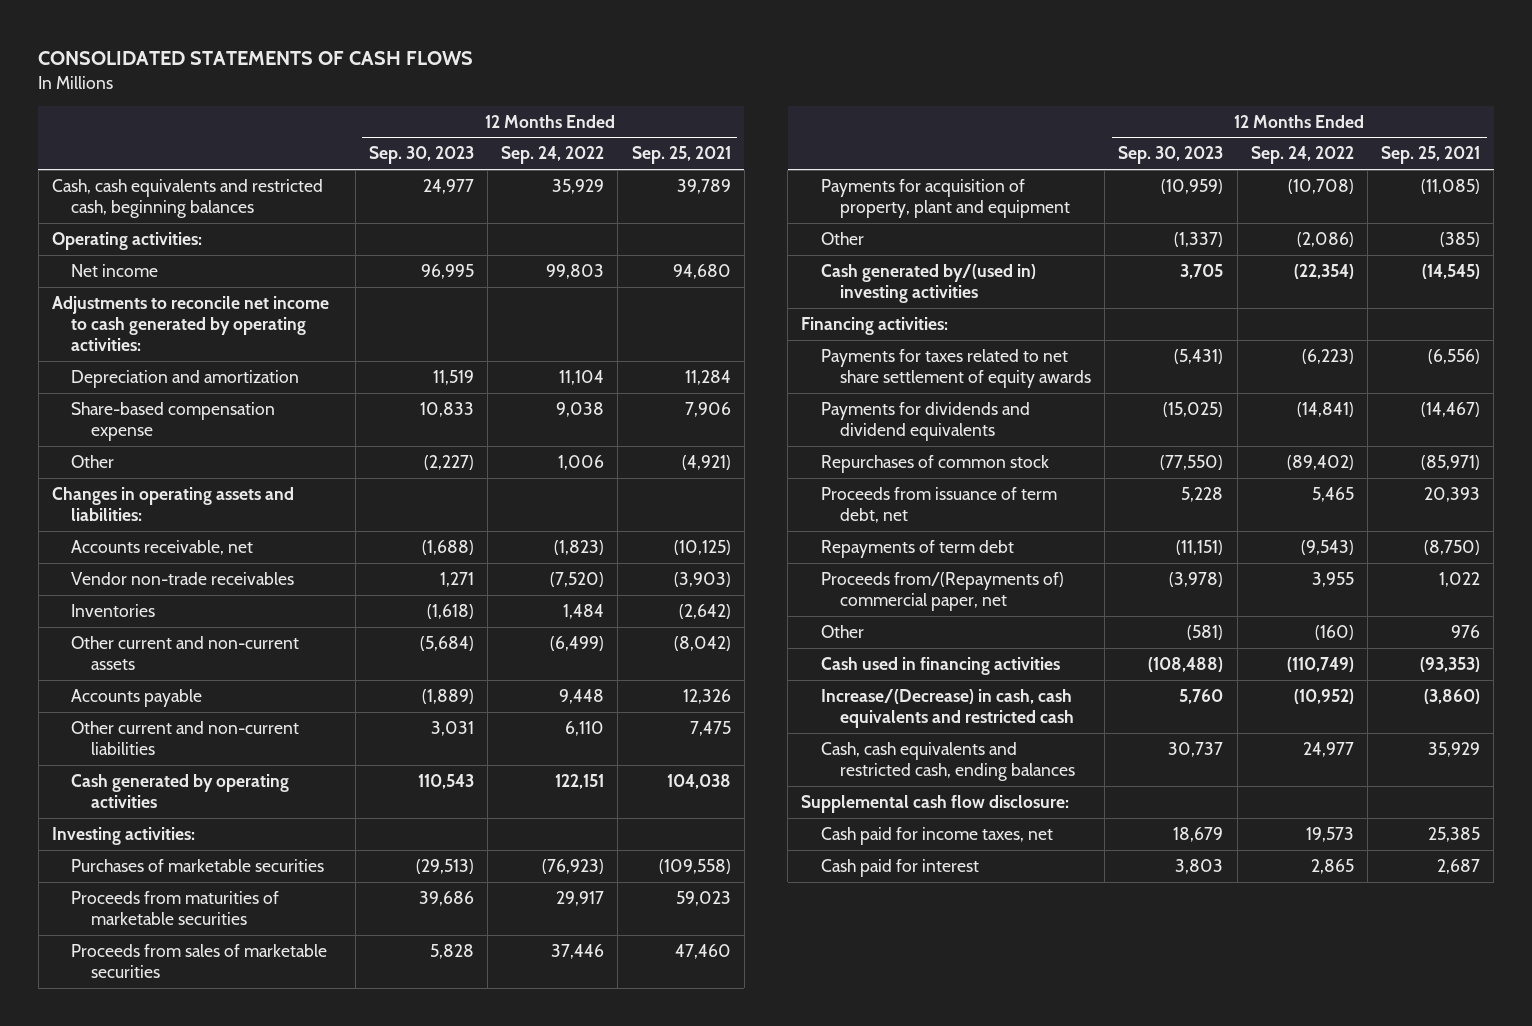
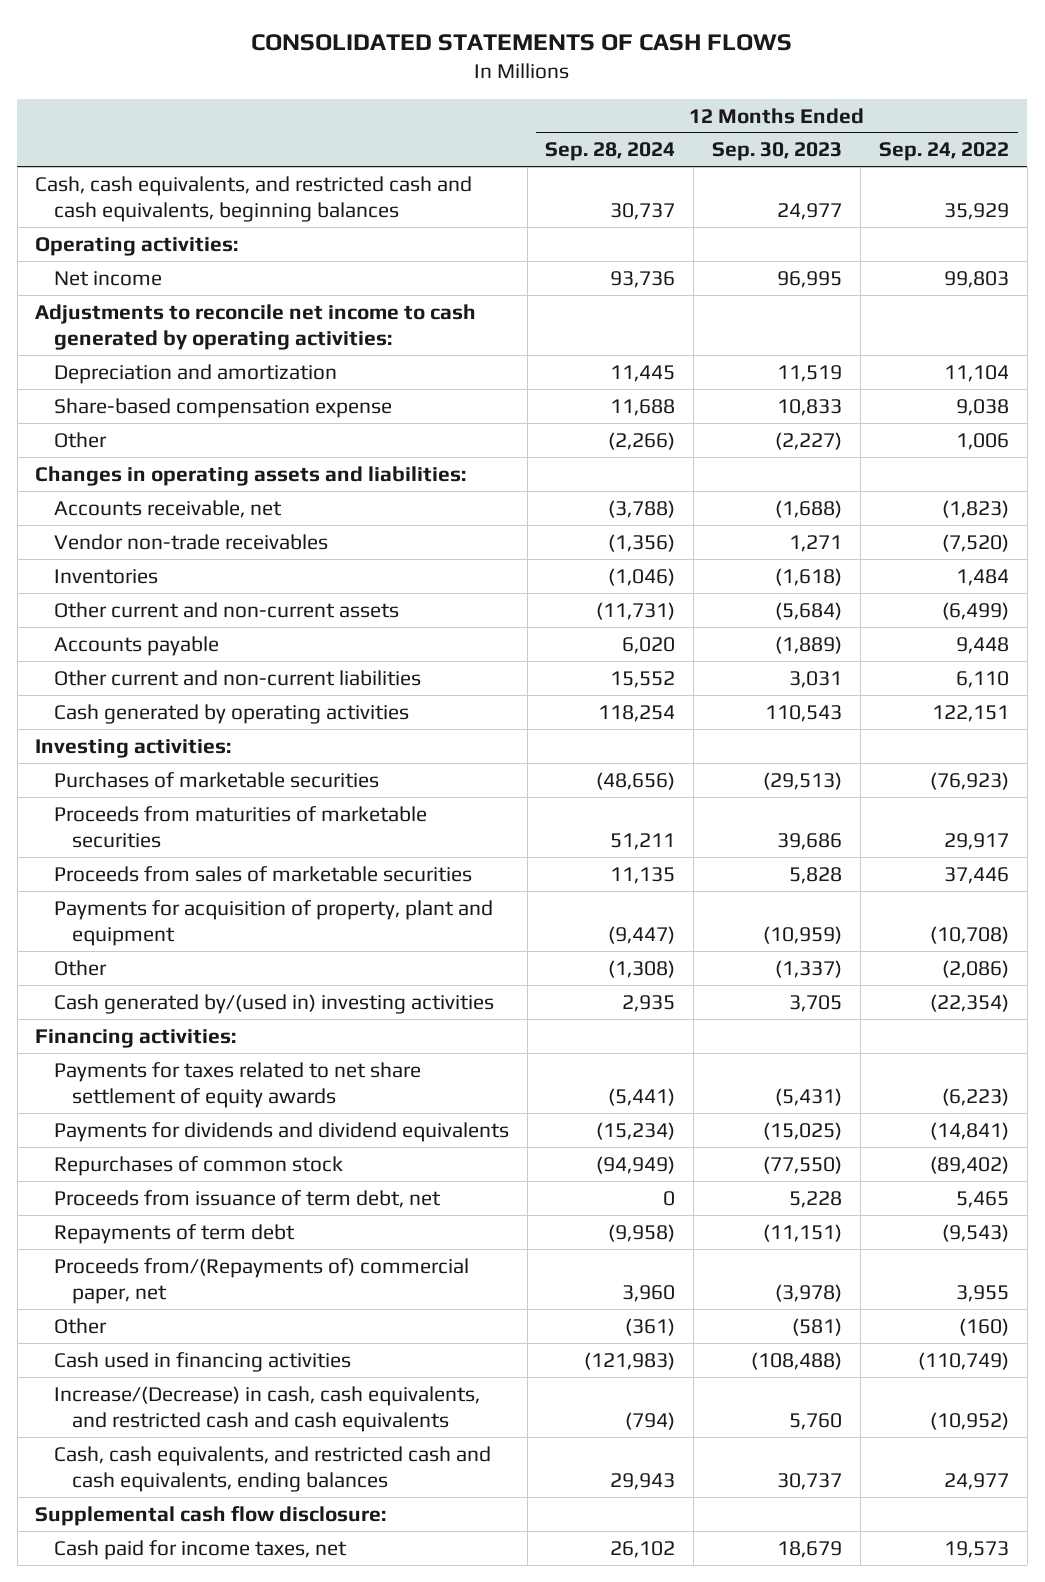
- | 12 Months Ended Sep. 30, 2023 | 12 Months Ended Sep. 24, 2022 | 12 Months Ended Sep. 25, 2021
+ | 12 Months Ended Sep. 28, 2024 | 12 Months Ended Sep. 30, 2023 | 12 Months Ended Sep. 24, 2022
- Cash, cash equivalents and restricted cash, beginning balances | 24,977 | 35,929 | 39,789
+ Cash, cash equivalents, and restricted cash and cash equivalents, beginning balances | 30,737 | 24,977 | 35,929
- Increase/(Decrease) in cash, cash equivalents and restricted cash | 5,760 | (10,952) | (3,860)
- Cash, cash equivalents and restricted cash, ending balances | 30,737 | 24,977 | 35,929
+ Increase/(Decrease) in cash, cash equivalents, and restricted cash and cash equivalents | (794) | 5,760 | (10,952)
+ Cash, cash equivalents, and restricted cash and cash equivalents, ending balances | 29,943 | 30,737 | 24,977
- Cash paid for interest | 3,803 | 2,865 | 2,687

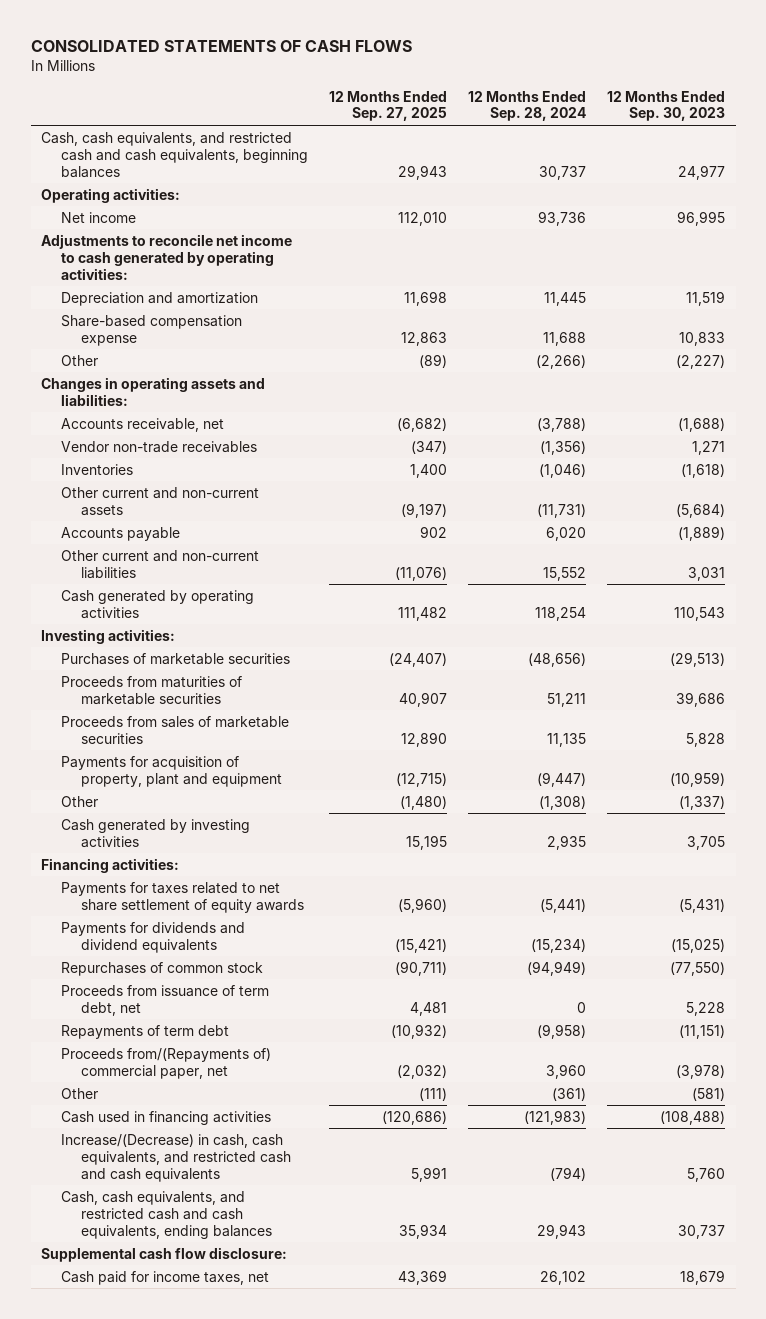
- | 12 Months Ended Sep. 28, 2024 | 12 Months Ended Sep. 30, 2023 | 12 Months Ended Sep. 24, 2022
+ | 12 Months Ended Sep. 27, 2025 | 12 Months Ended Sep. 28, 2024 | 12 Months Ended Sep. 30, 2023
- Cash generated by/(used in) investing activities | 2,935 | 3,705 | (22,354)
+ Cash generated by investing activities | 15,195 | 2,935 | 3,705

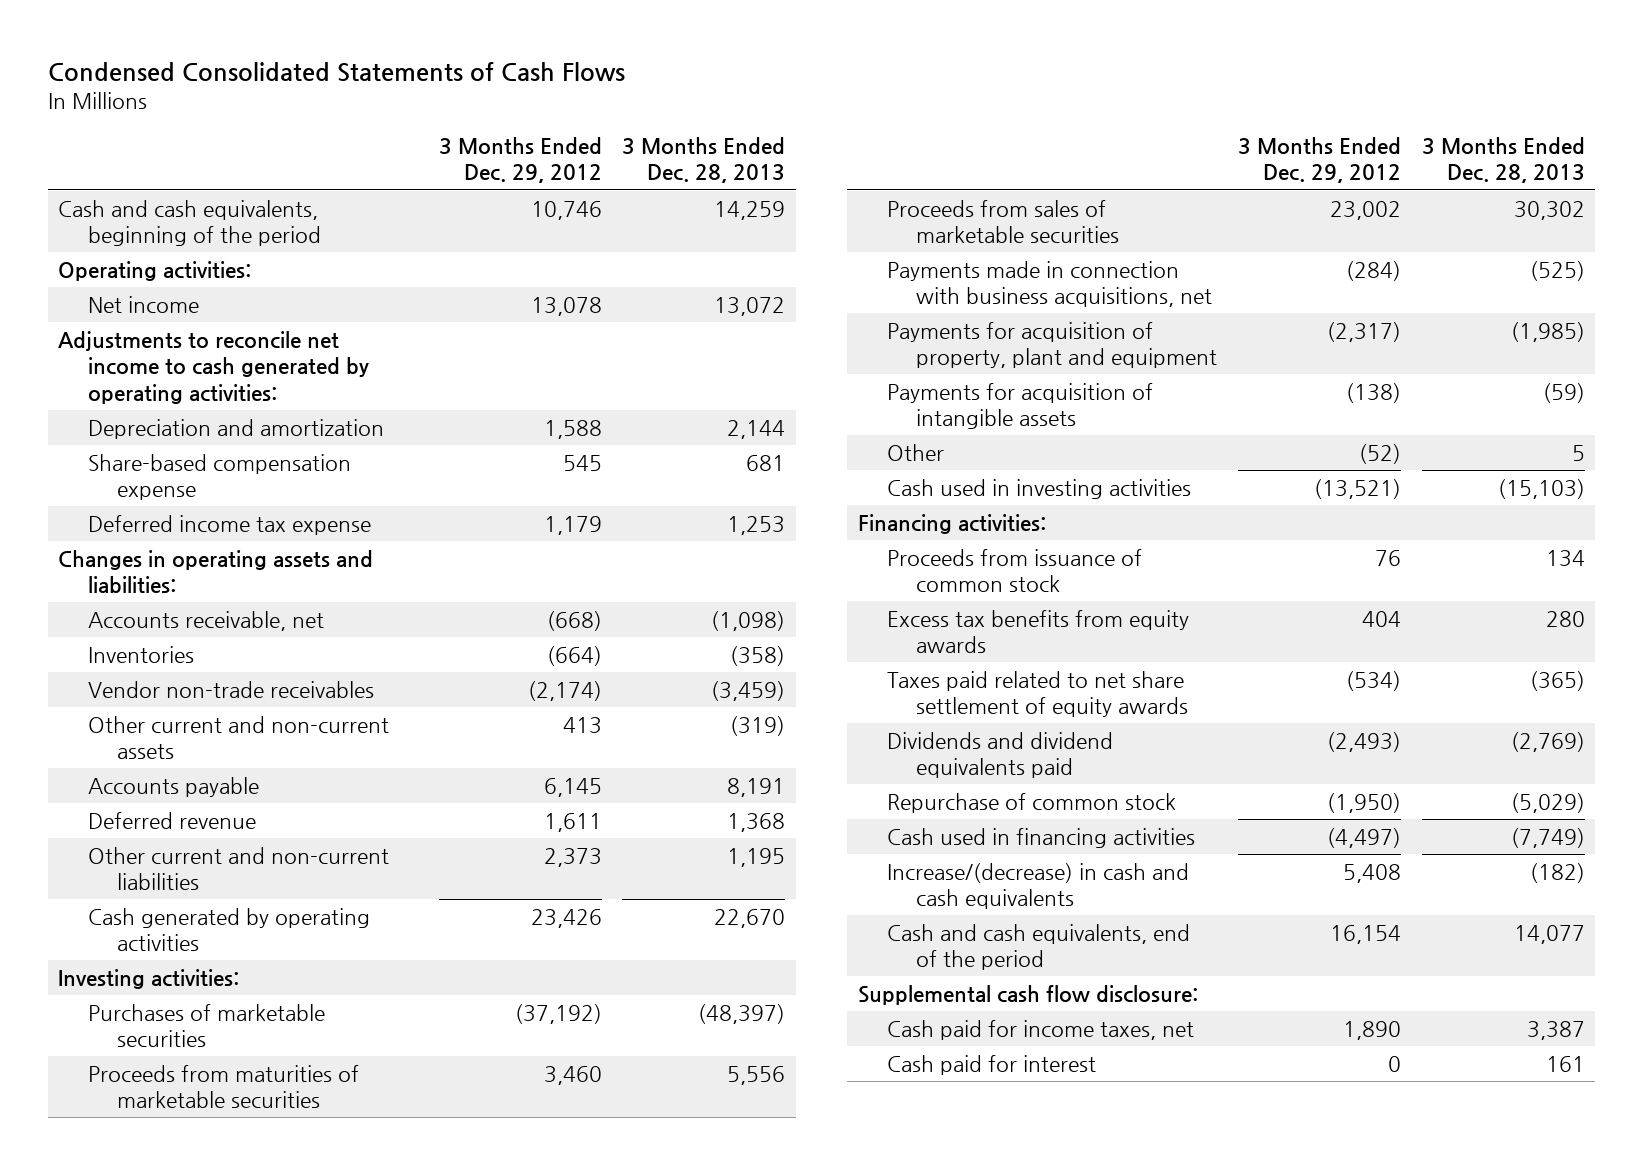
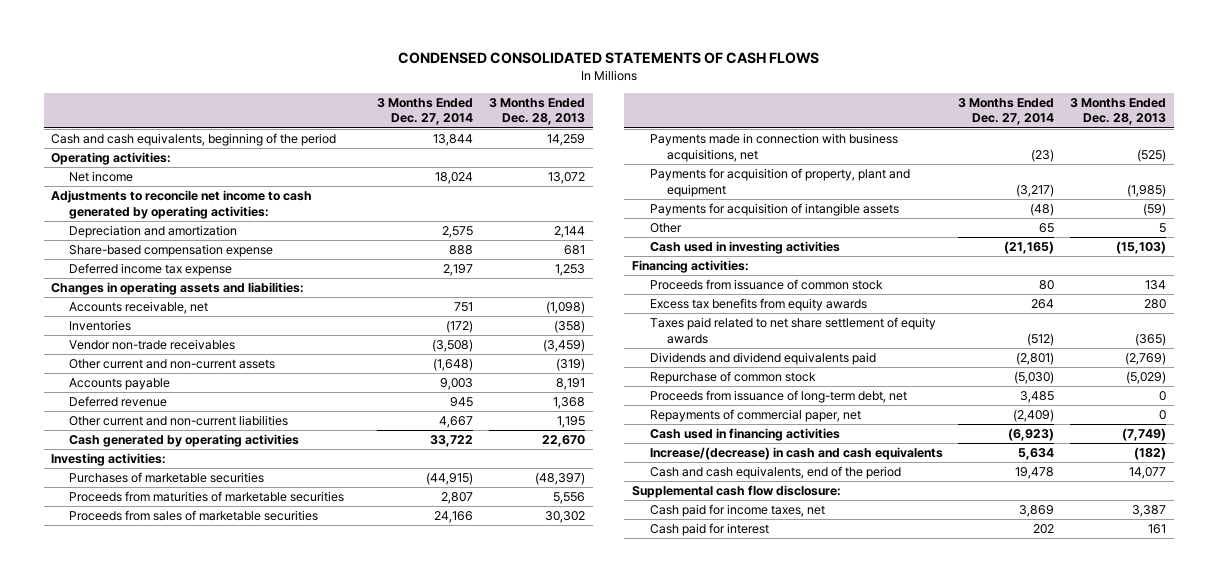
- Condensed Consolidated Statements of Cash Flows
+ CONDENSED CONSOLIDATED STATEMENTS OF CASH FLOWS
- | 3 Months Ended Dec. 29, 2012 | 3 Months Ended Dec. 28, 2013
+ | 3 Months Ended Dec. 27, 2014 | 3 Months Ended Dec. 28, 2013
+ Proceeds from issuance of long-term debt, net | 3,485 | 0
+ Repayments of commercial paper, net | (2,409) | 0

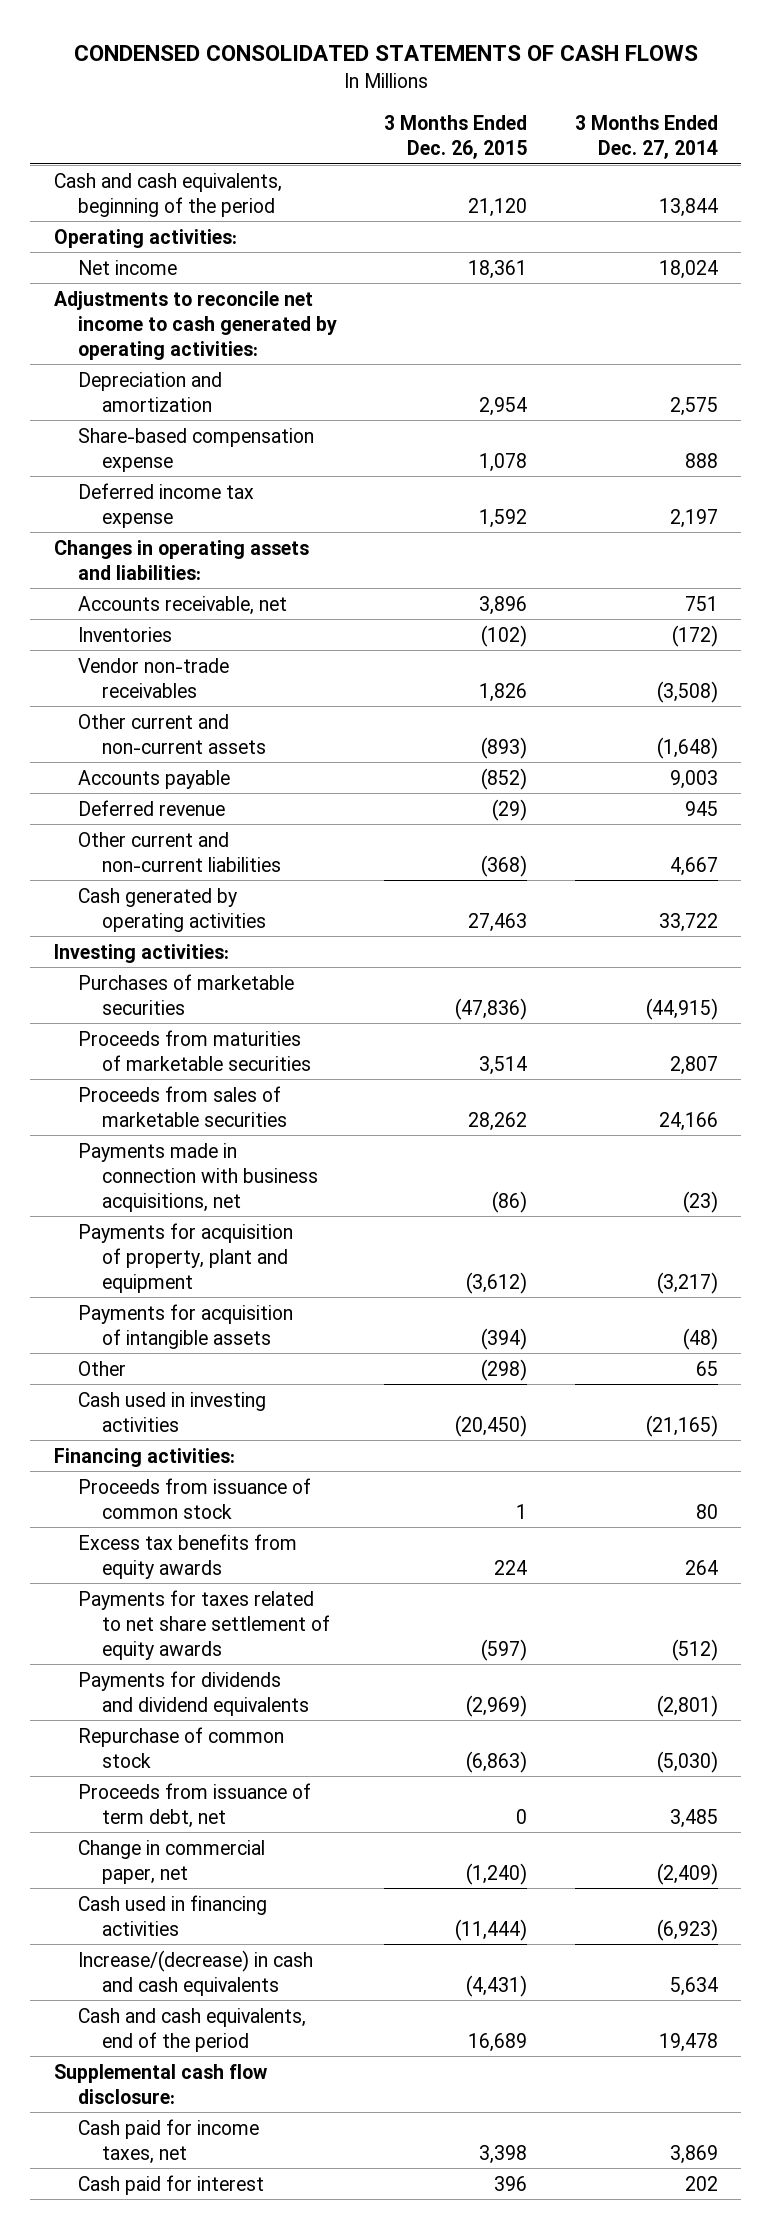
- | 3 Months Ended Dec. 27, 2014 | 3 Months Ended Dec. 28, 2013
+ | 3 Months Ended Dec. 26, 2015 | 3 Months Ended Dec. 27, 2014
- Taxes paid related to net share settlement of equity awards | (512) | (365)
- Dividends and dividend equivalents paid | (2,801) | (2,769)
+ Payments for taxes related to net share settlement of equity awards | (597) | (512)
+ Payments for dividends and dividend equivalents | (2,969) | (2,801)
- Proceeds from issuance of long-term debt, net | 3,485 | 0
- Repayments of commercial paper, net | (2,409) | 0
+ Proceeds from issuance of term debt, net | 0 | 3,485
+ Change in commercial paper, net | (1,240) | (2,409)

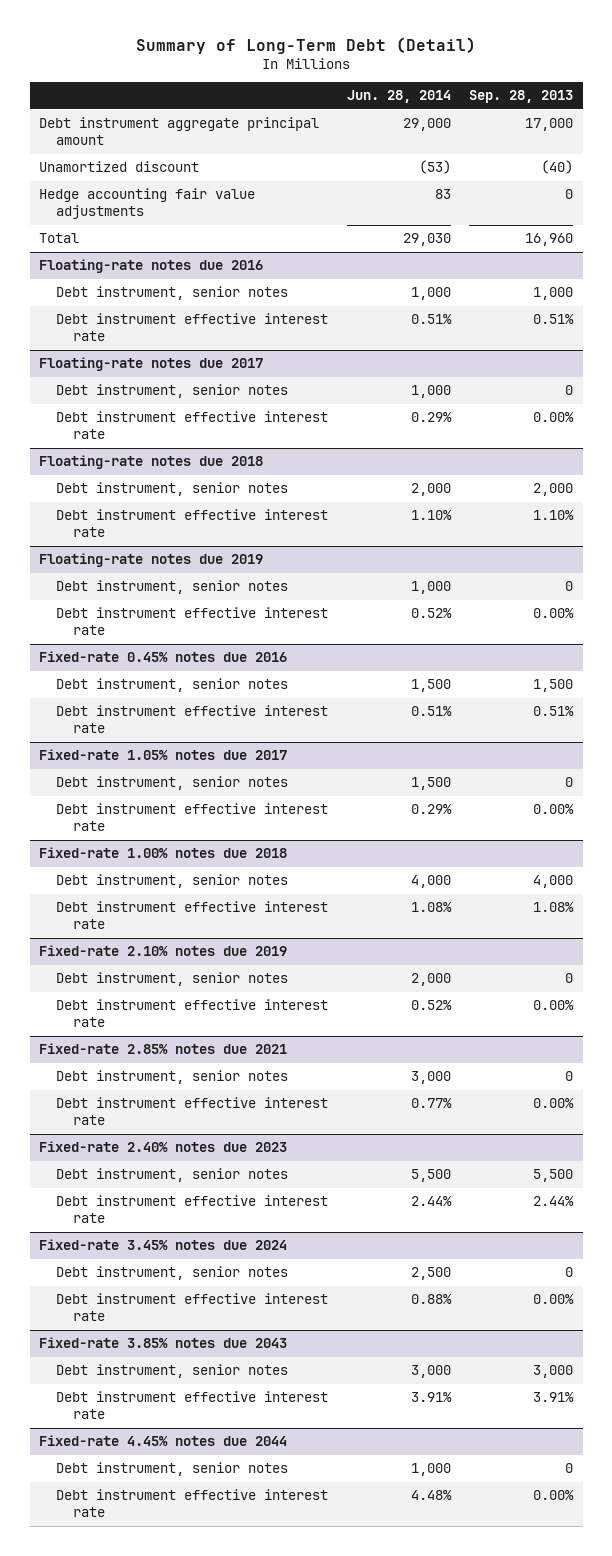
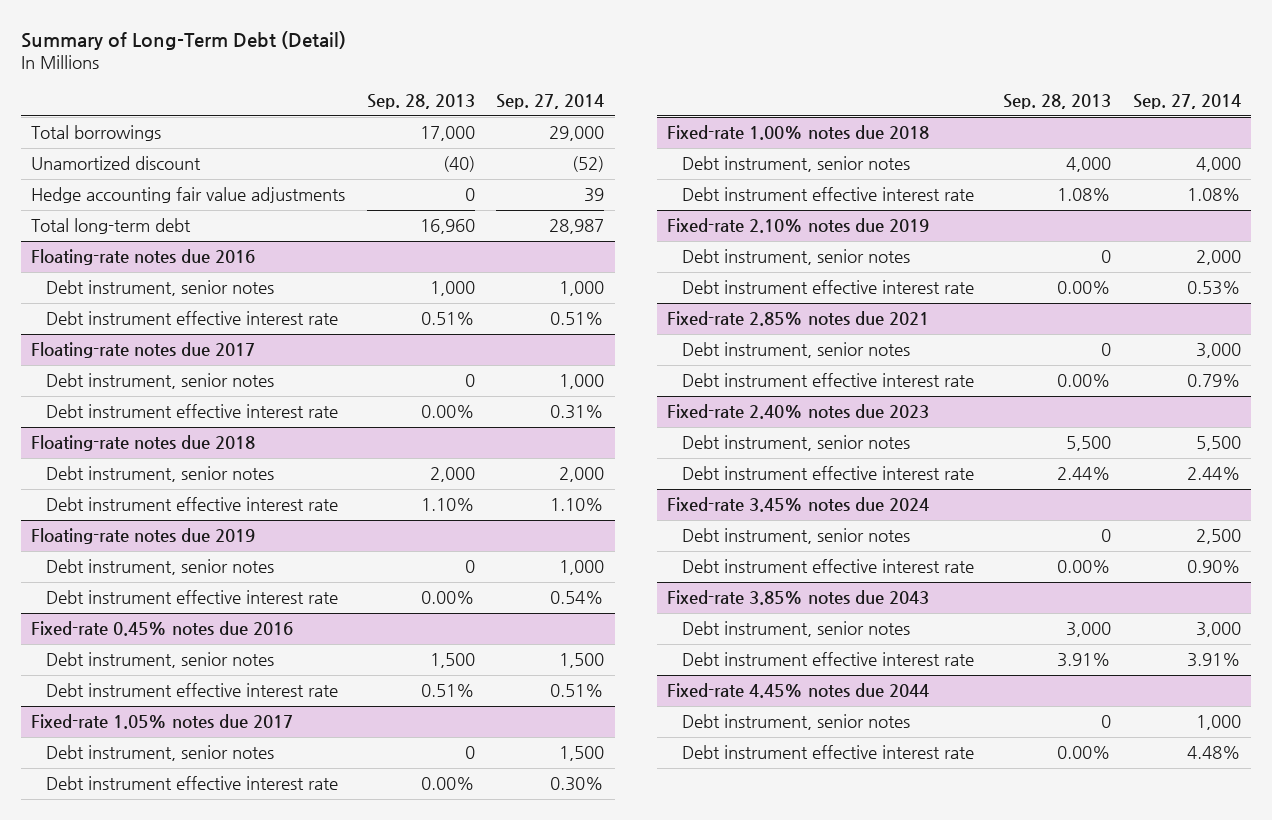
- | Jun. 28, 2014 | Sep. 28, 2013
+ | Sep. 28, 2013 | Sep. 27, 2014
- Debt instrument aggregate principal amount | 29,000 | 17,000
+ Total borrowings | 17,000 | 29,000
- Total | 29,030 | 16,960
+ Total long-term debt | 16,960 | 28,987

